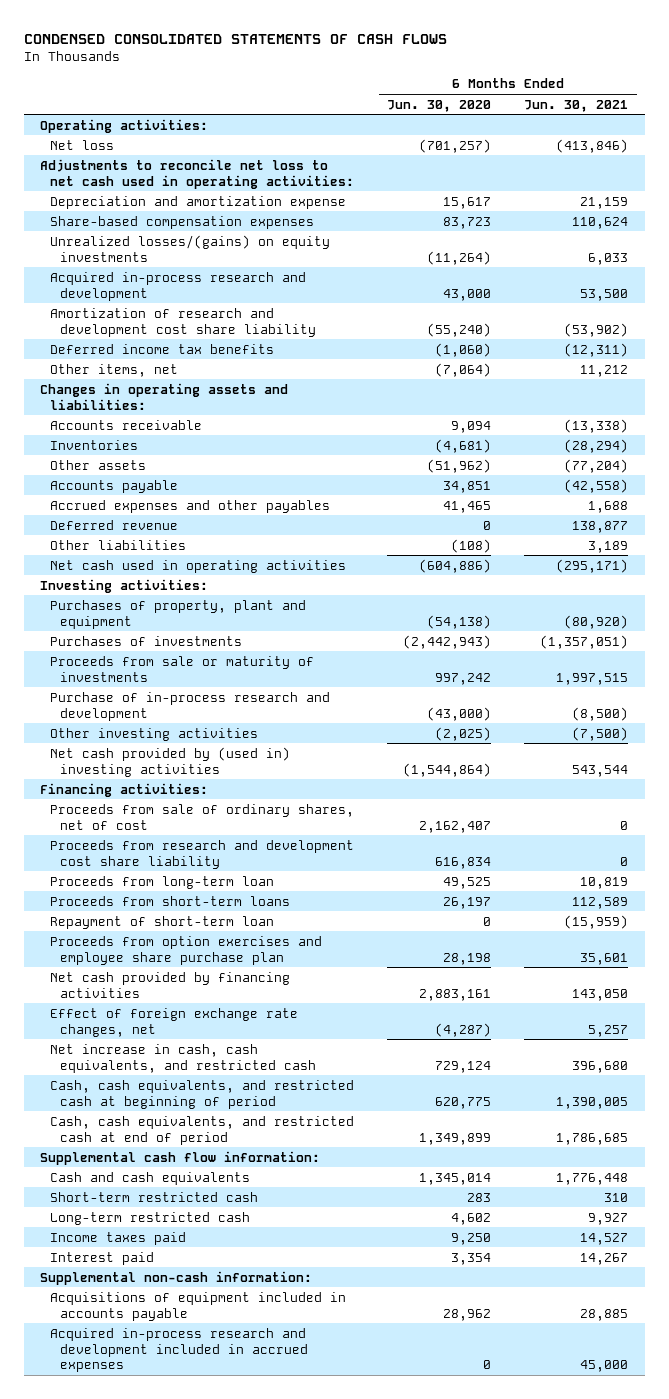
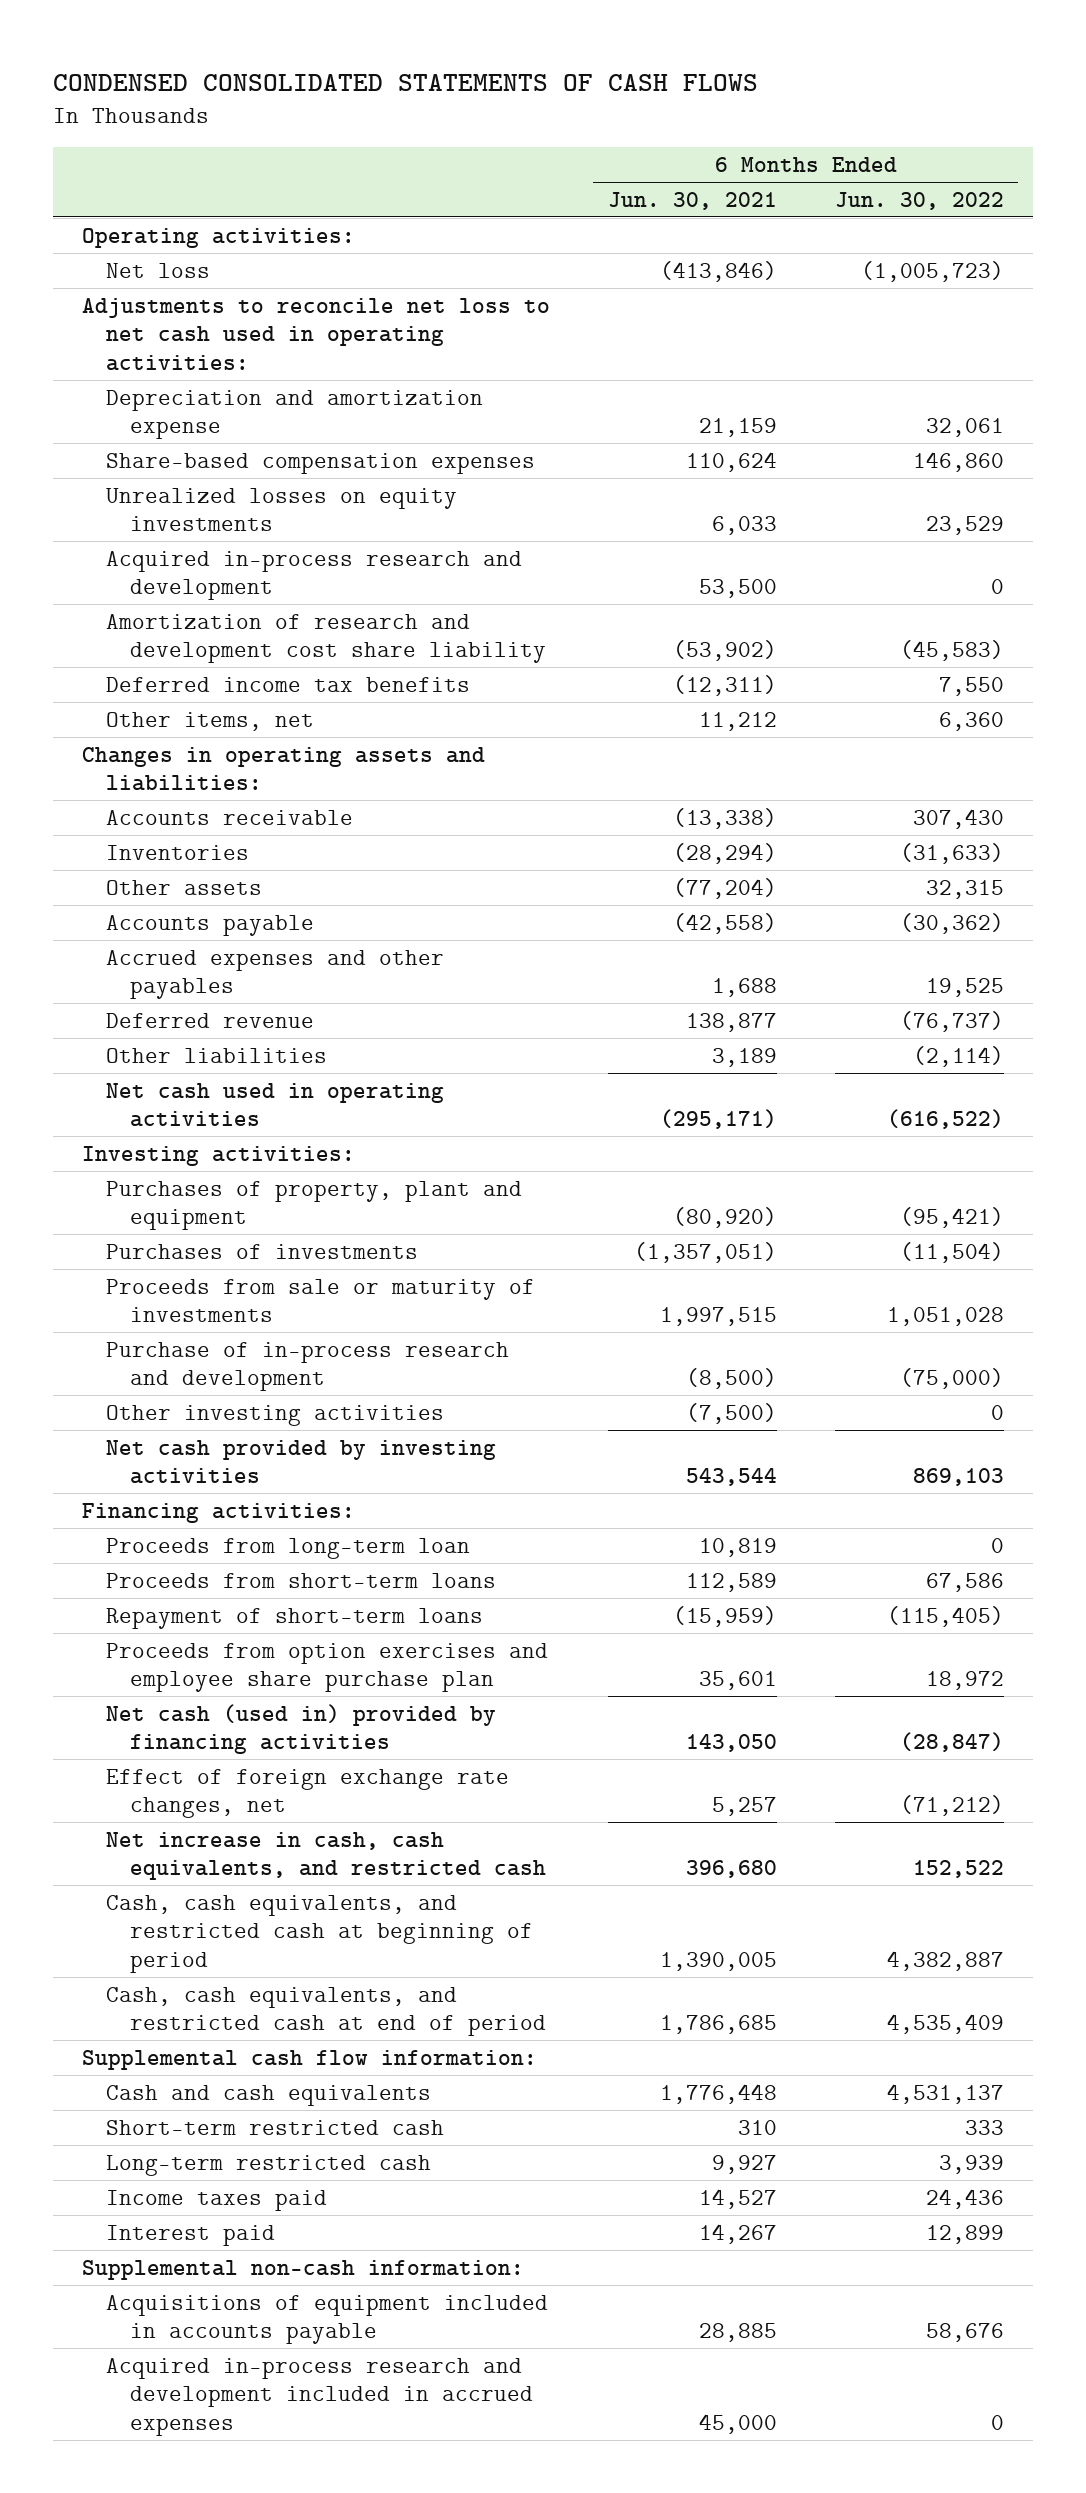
- | 6 Months Ended Jun. 30, 2020 | 6 Months Ended Jun. 30, 2021
+ | 6 Months Ended Jun. 30, 2021 | 6 Months Ended Jun. 30, 2022
- Unrealized losses/(gains) on equity investments | (11,264) | 6,033
+ Unrealized losses on equity investments | 6,033 | 23,529
- Net cash provided by (used in) investing activities | (1,544,864) | 543,544
+ Net cash provided by investing activities | 543,544 | 869,103
- Proceeds from sale of ordinary shares, net of cost | 2,162,407 | 0
- Proceeds from research and development cost share liability | 616,834 | 0
- Repayment of short-term loan | 0 | (15,959)
+ Repayment of short-term loans | (15,959) | (115,405)
- Net cash provided by financing activities | 2,883,161 | 143,050
+ Net cash (used in) provided by financing activities | 143,050 | (28,847)

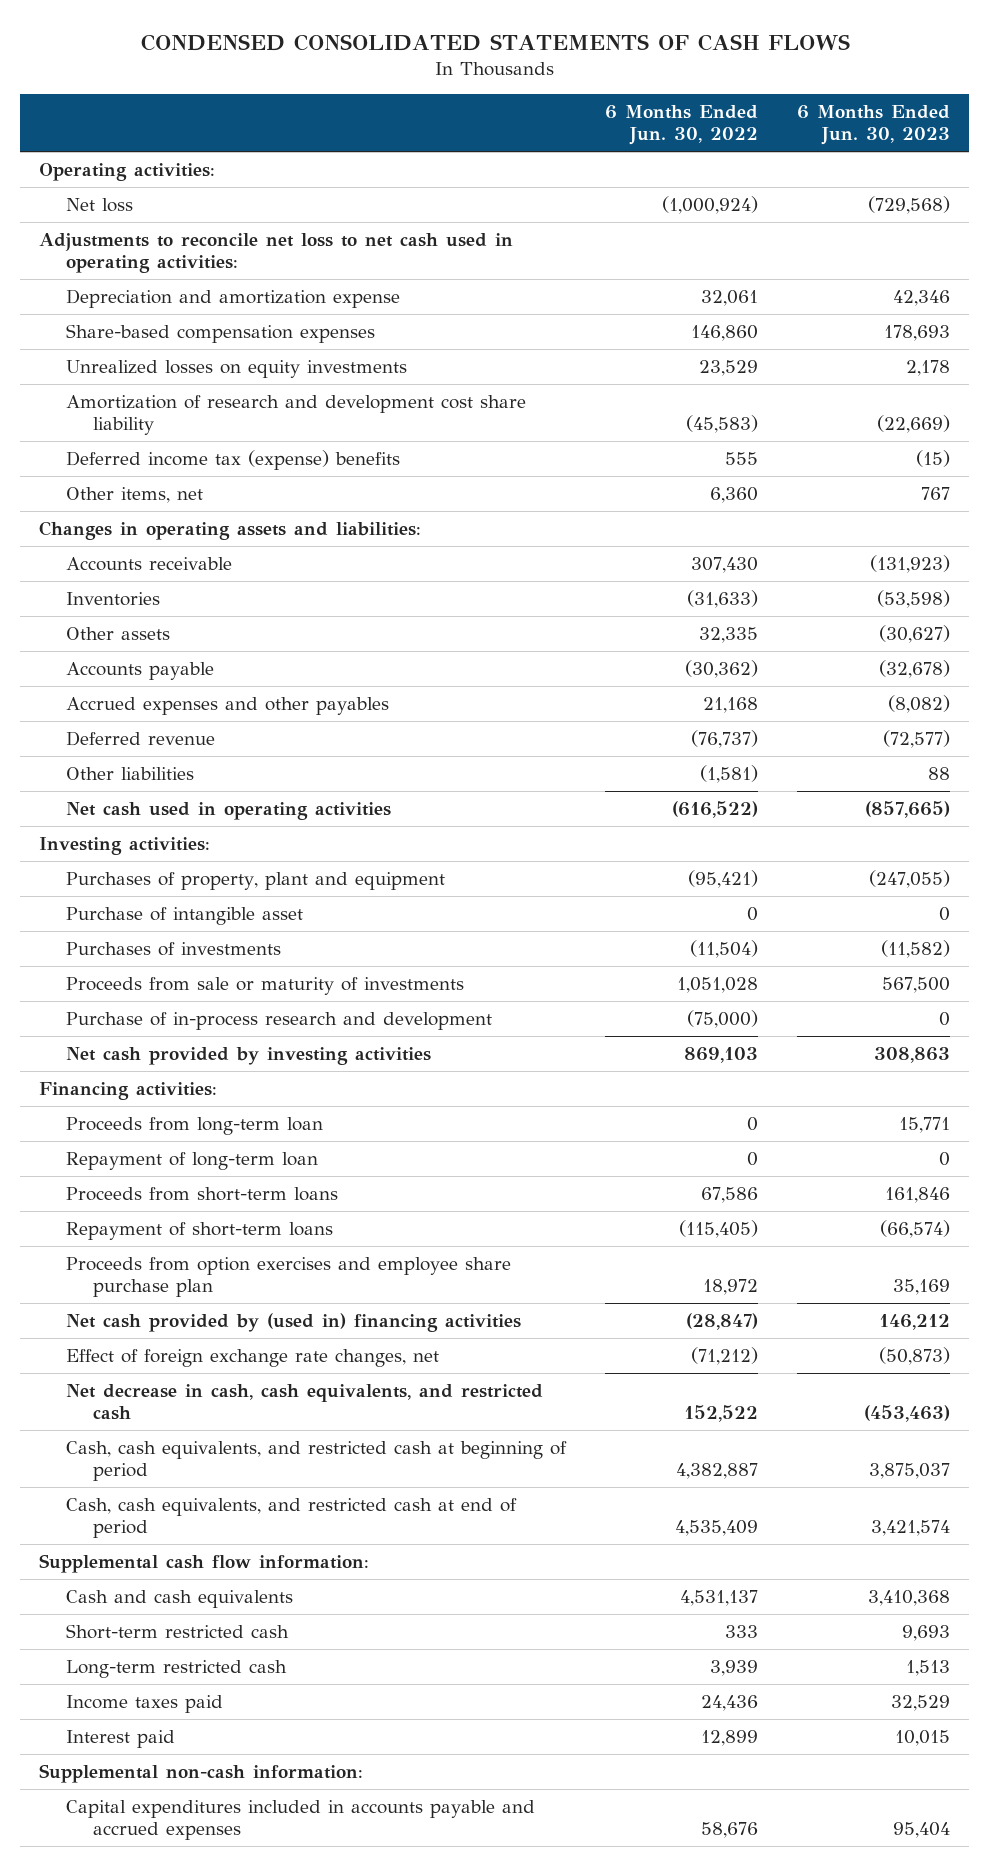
- | 6 Months Ended Jun. 30, 2021 | 6 Months Ended Jun. 30, 2022
+ | 6 Months Ended Jun. 30, 2022 | 6 Months Ended Jun. 30, 2023
- Net loss | (413,846) | (1,005,723)
+ Net loss | (1,000,924) | (729,568)
- Acquired in-process research and development | 53,500 | 0
- Deferred income tax benefits | (12,311) | 7,550
+ Deferred income tax (expense) benefits | 555 | (15)
- Other assets | (77,204) | 32,315
+ Other assets | 32,335 | (30,627)
- Accrued expenses and other payables | 1,688 | 19,525
+ Accrued expenses and other payables | 21,168 | (8,082)
- Other liabilities | 3,189 | (2,114)
+ Other liabilities | (1,581) | 88
+ Purchase of intangible asset | 0 | 0
- Other investing activities | (7,500) | 0
+ Repayment of long-term loan | 0 | 0
- Net cash (used in) provided by financing activities | 143,050 | (28,847)
+ Net cash provided by (used in) financing activities | (28,847) | 146,212
- Net increase in cash, cash equivalents, and restricted cash | 396,680 | 152,522
+ Net decrease in cash, cash equivalents, and restricted cash | 152,522 | (453,463)
- Acquisitions of equipment included in accounts payable | 28,885 | 58,676
- Acquired in-process research and development included in accrued expenses | 45,000 | 0
+ Capital expenditures included in accounts payable and accrued expenses | 58,676 | 95,404

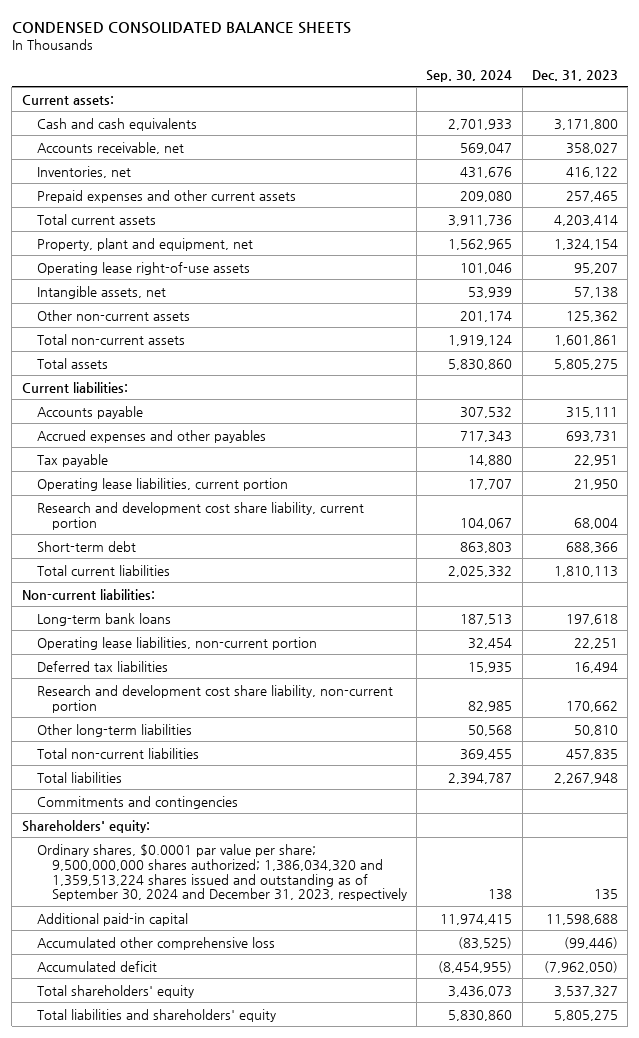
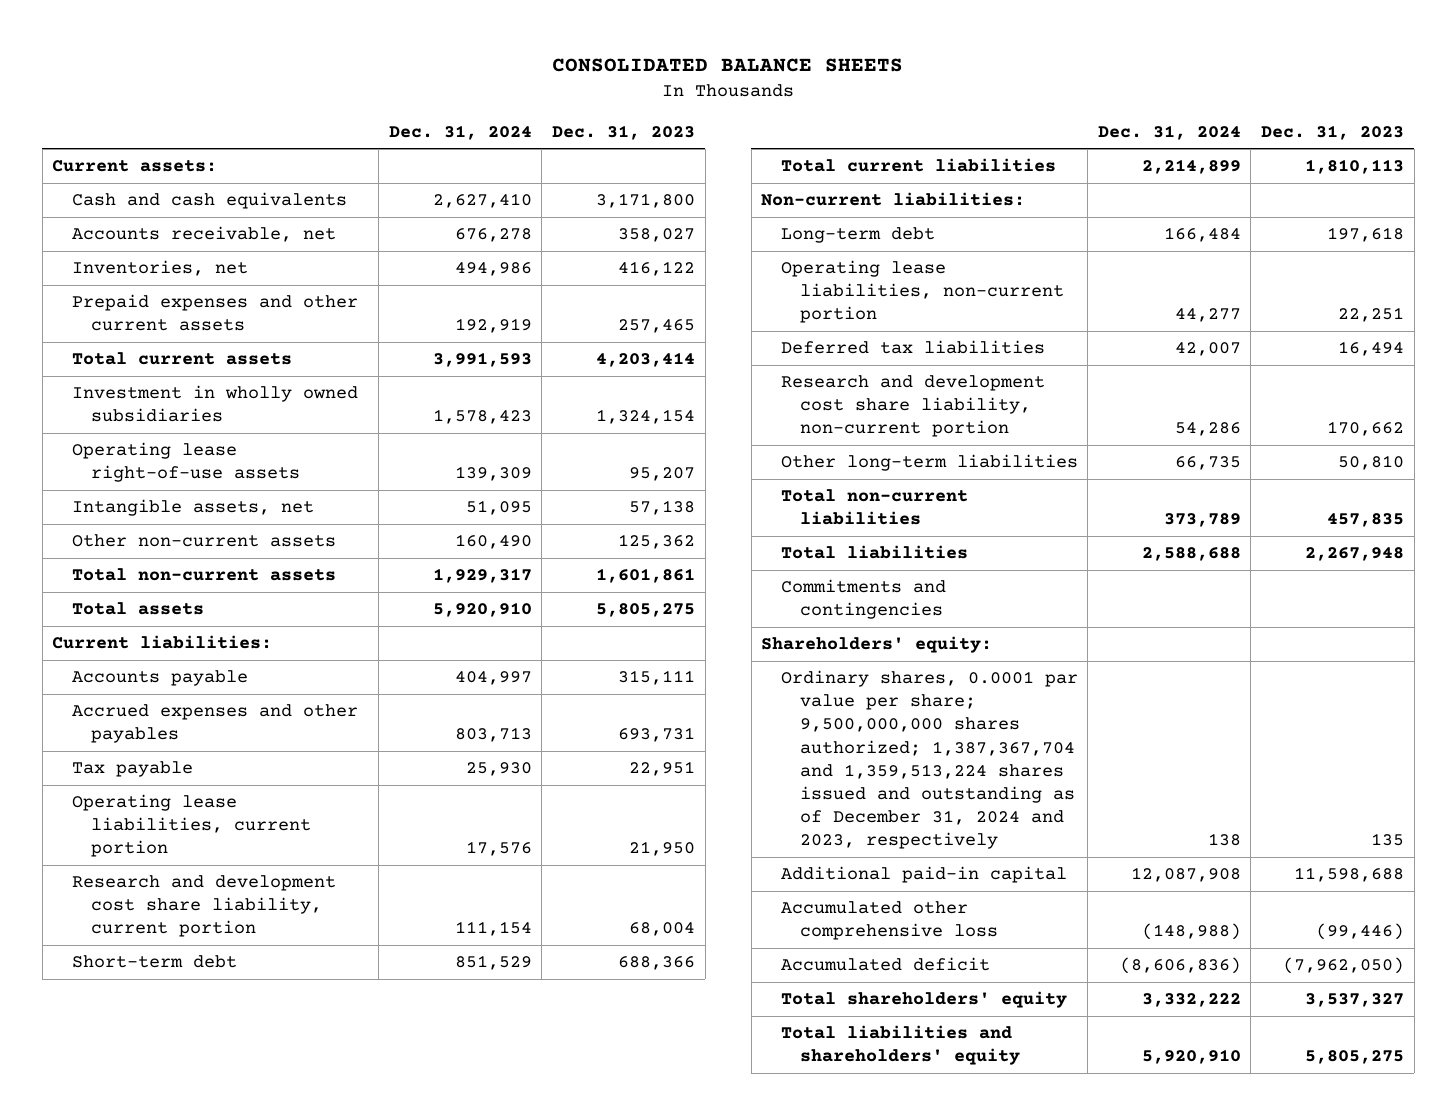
- CONDENSED CONSOLIDATED BALANCE SHEETS
+ CONSOLIDATED BALANCE SHEETS
- | Sep. 30, 2024 | Dec. 31, 2023
+ | Dec. 31, 2024 | Dec. 31, 2023
- Property, plant and equipment, net | 1,562,965 | 1,324,154
+ Investment in wholly owned subsidiaries | 1,578,423 | 1,324,154
- Long-term bank loans | 187,513 | 197,618
+ Long-term debt | 166,484 | 197,618
- Ordinary shares, $0.0001 par value per share; 9,500,000,000 shares authorized; 1,386,034,320 and 1,359,513,224 shares issued and outstanding as of September 30, 2024 and December 31, 2023, respectively | 138 | 135
+ Ordinary shares, 0.0001 par value per share; 9,500,000,000 shares authorized; 1,387,367,704 and 1,359,513,224 shares issued and outstanding as of December 31, 2024 and 2023, respectively | 138 | 135

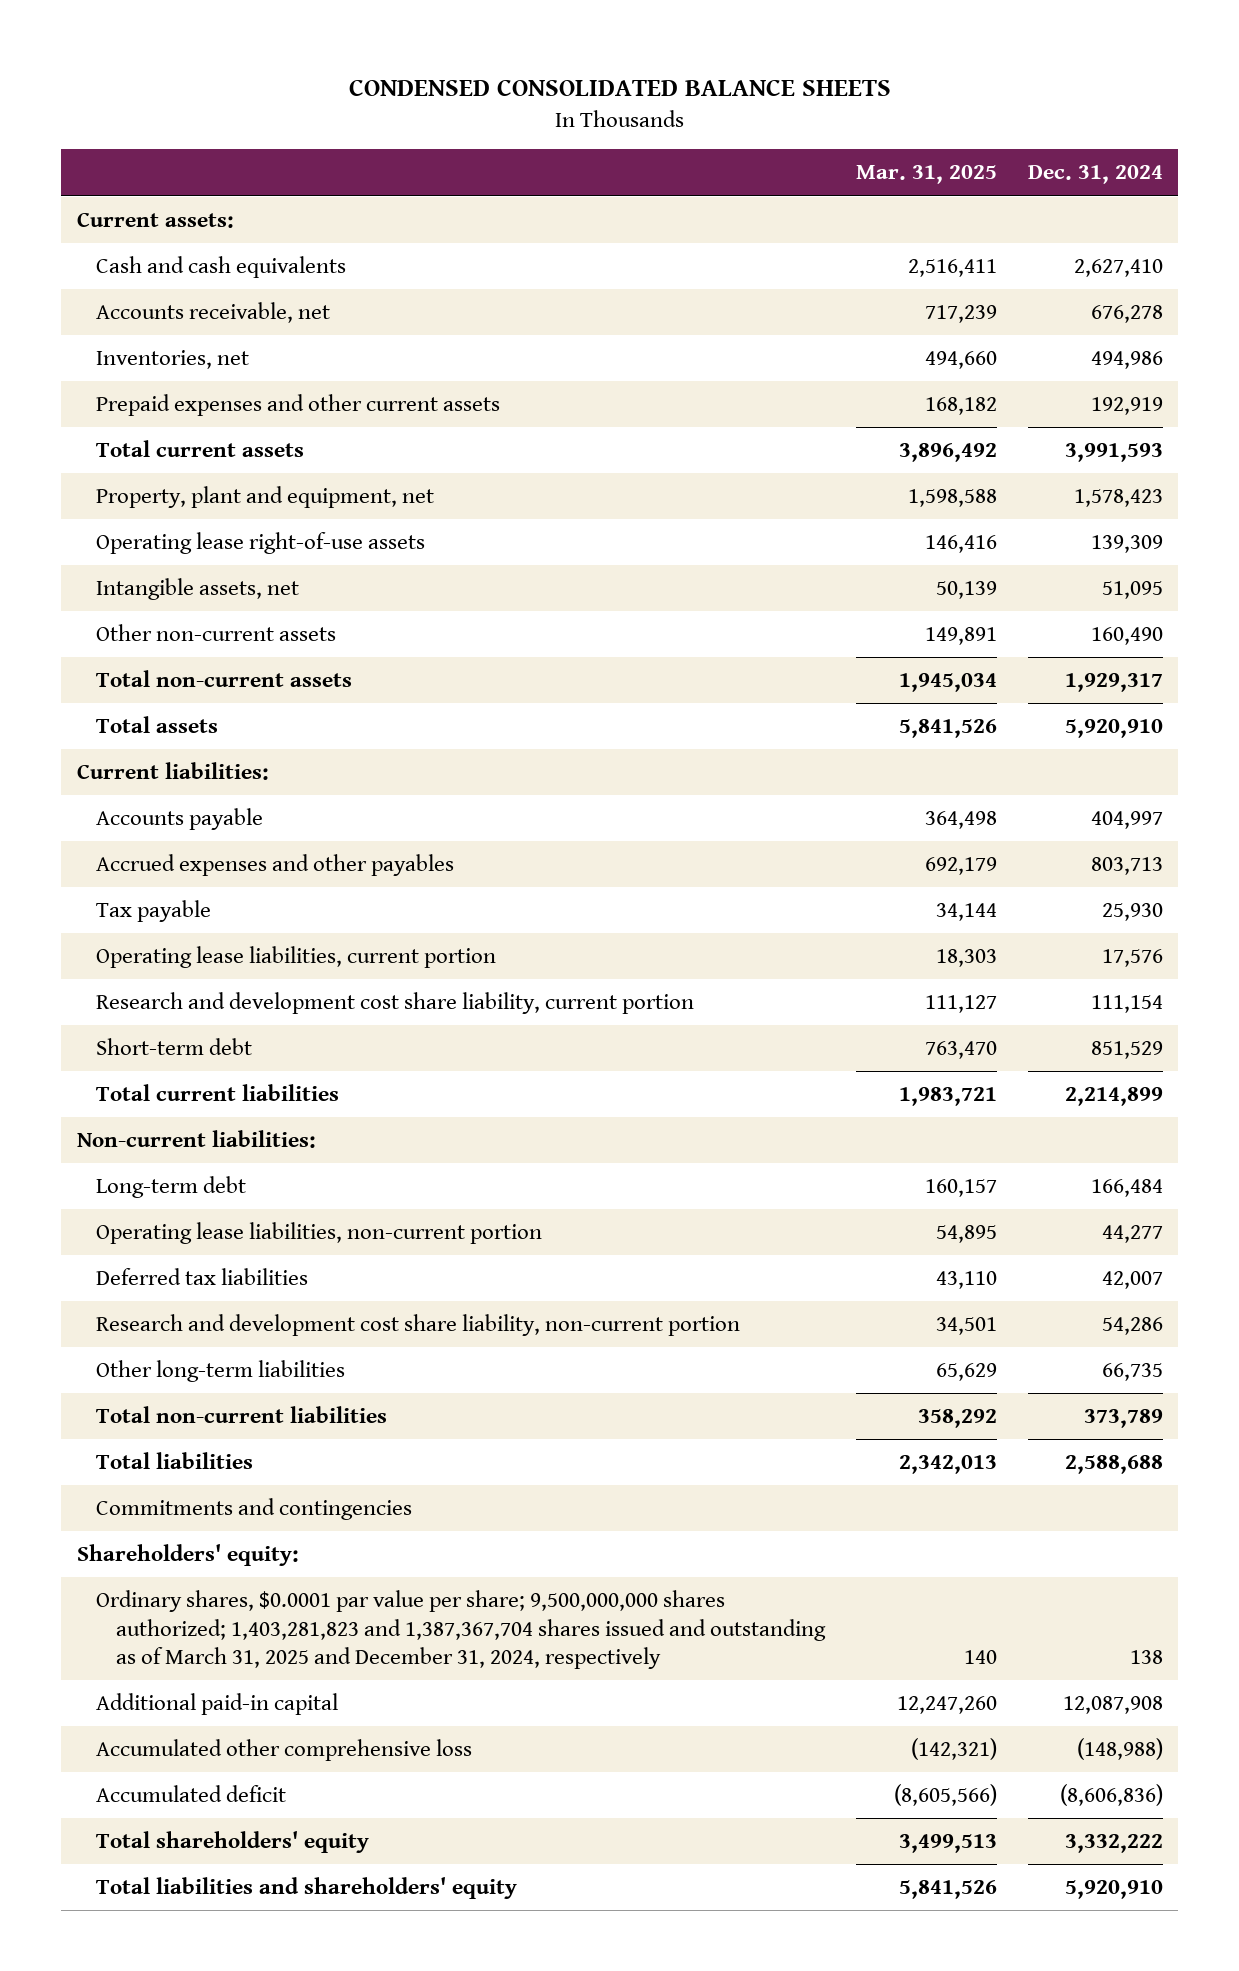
- CONSOLIDATED BALANCE SHEETS
+ CONDENSED CONSOLIDATED BALANCE SHEETS
- | Dec. 31, 2024 | Dec. 31, 2023
+ | Mar. 31, 2025 | Dec. 31, 2024
- Investment in wholly owned subsidiaries | 1,578,423 | 1,324,154
+ Property, plant and equipment, net | 1,598,588 | 1,578,423
- Ordinary shares, 0.0001 par value per share; 9,500,000,000 shares authorized; 1,387,367,704 and 1,359,513,224 shares issued and outstanding as of December 31, 2024 and 2023, respectively | 138 | 135
+ Ordinary shares, $0.0001 par value per share; 9,500,000,000 shares authorized; 1,403,281,823 and 1,387,367,704 shares issued and outstanding as of March 31, 2025 and December 31, 2024, respectively | 140 | 138

